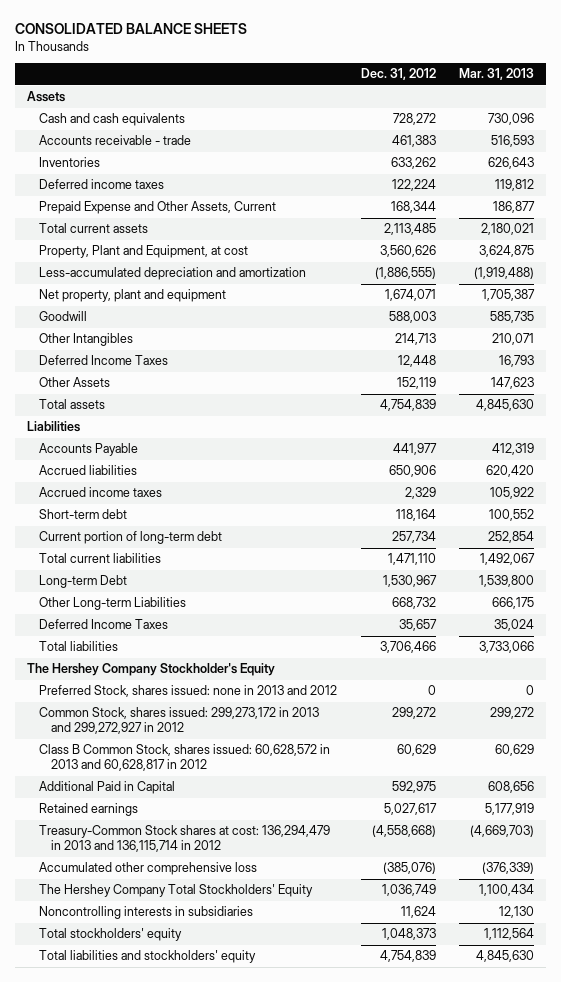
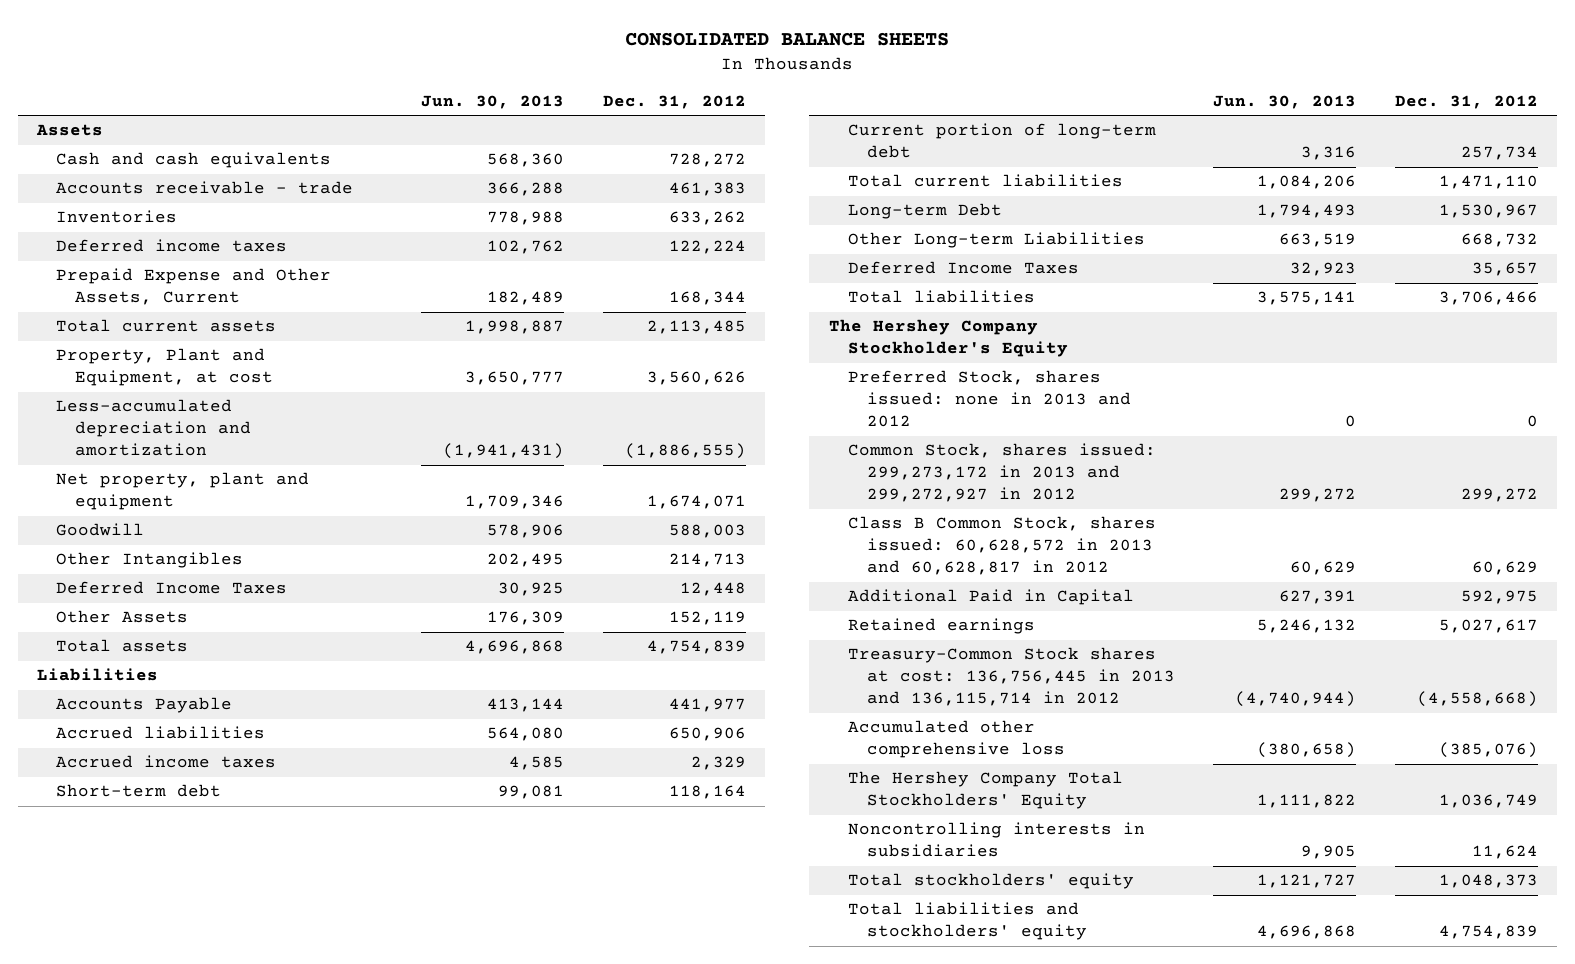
- | Dec. 31, 2012 | Mar. 31, 2013
+ | Jun. 30, 2013 | Dec. 31, 2012
- Treasury-Common Stock shares at cost: 136,294,479 in 2013 and 136,115,714 in 2012 | (4,558,668) | (4,669,703)
+ Treasury-Common Stock shares at cost: 136,756,445 in 2013 and 136,115,714 in 2012 | (4,740,944) | (4,558,668)

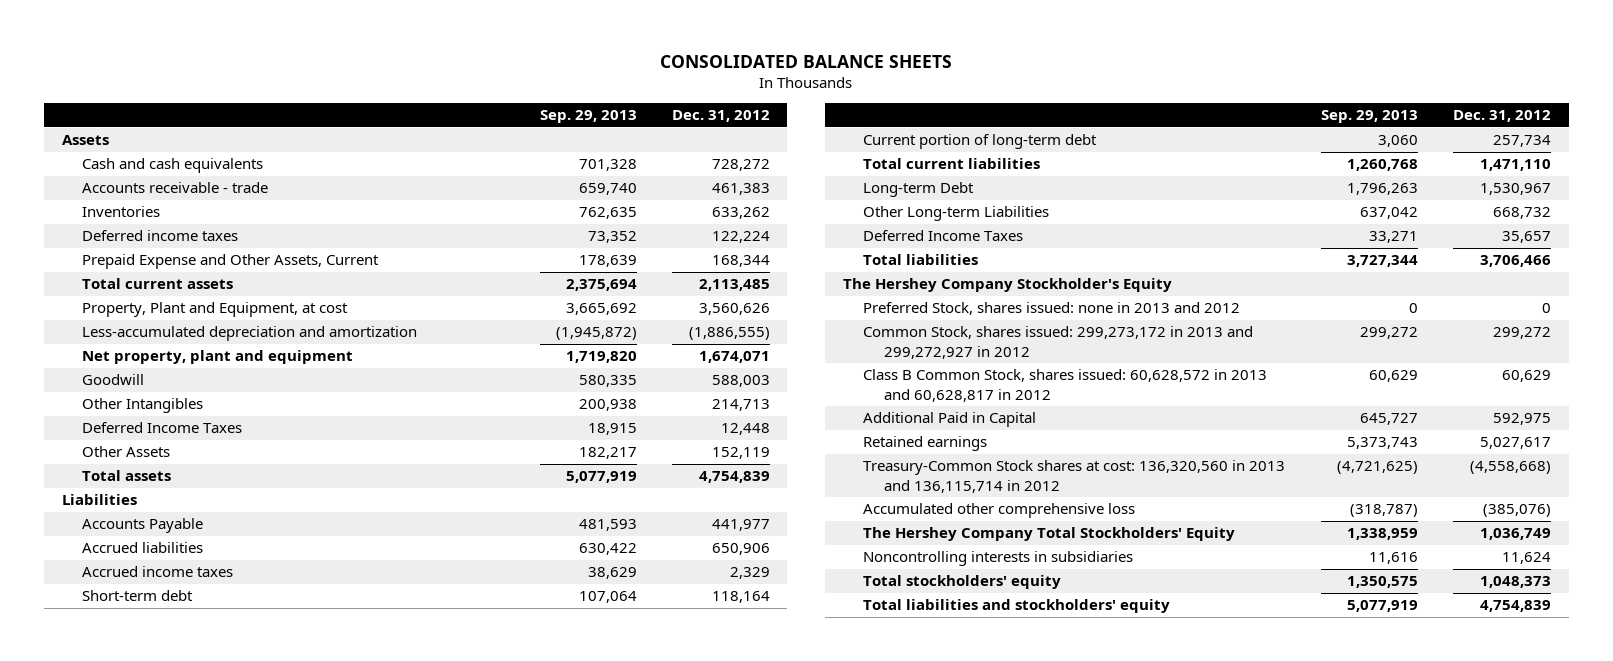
- | Jun. 30, 2013 | Dec. 31, 2012
+ | Sep. 29, 2013 | Dec. 31, 2012
- Treasury-Common Stock shares at cost: 136,756,445 in 2013 and 136,115,714 in 2012 | (4,740,944) | (4,558,668)
+ Treasury-Common Stock shares at cost: 136,320,560 in 2013 and 136,115,714 in 2012 | (4,721,625) | (4,558,668)

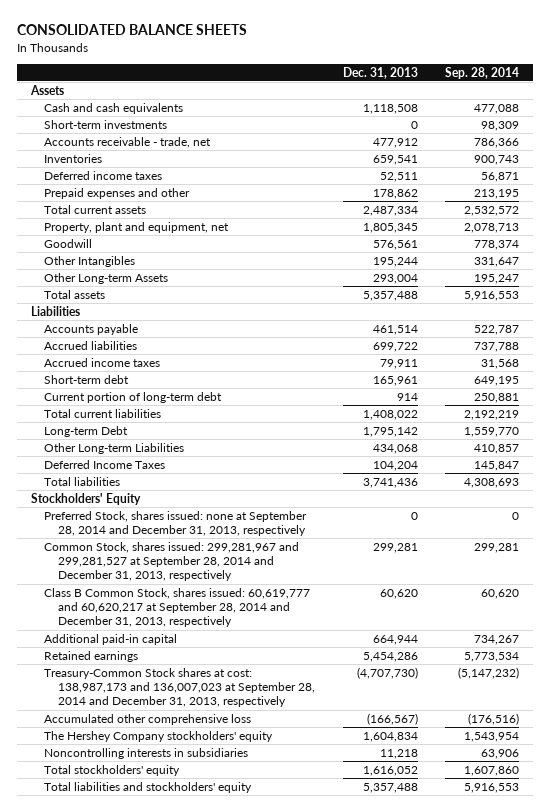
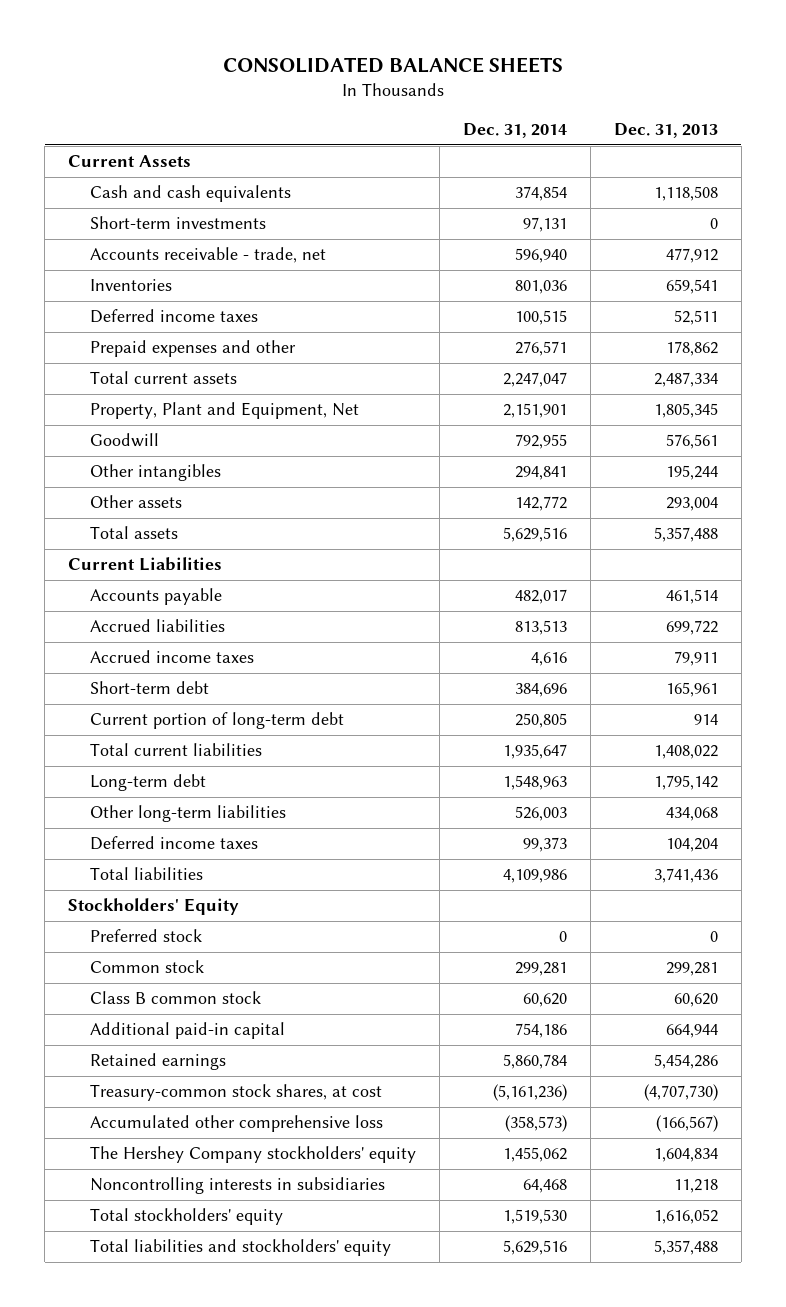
- | Dec. 31, 2013 | Sep. 28, 2014
+ | Dec. 31, 2014 | Dec. 31, 2013
- Assets
+ Current Assets
- Property, plant and equipment, net | 1,805,345 | 2,078,713
+ Property, Plant and Equipment, Net | 2,151,901 | 1,805,345
- Other Intangibles | 195,244 | 331,647
- Other Long-term Assets | 293,004 | 195,247
+ Other intangibles | 294,841 | 195,244
+ Other assets | 142,772 | 293,004
- Liabilities
+ Current Liabilities
- Long-term Debt | 1,795,142 | 1,559,770
- Other Long-term Liabilities | 434,068 | 410,857
- Deferred Income Taxes | 104,204 | 145,847
+ Long-term debt | 1,548,963 | 1,795,142
+ Other long-term liabilities | 526,003 | 434,068
+ Deferred income taxes | 99,373 | 104,204
- Preferred Stock, shares issued: none at September 28, 2014 and December 31, 2013, respectively | 0 | 0
- Common Stock, shares issued: 299,281,967 and 299,281,527 at September 28, 2014 and December 31, 2013, respectively | 299,281 | 299,281
- Class B Common Stock, shares issued: 60,619,777 and 60,620,217 at September 28, 2014 and December 31, 2013, respectively | 60,620 | 60,620
+ Preferred stock | 0 | 0
+ Common stock | 299,281 | 299,281
+ Class B common stock | 60,620 | 60,620
- Treasury-Common Stock shares at cost: 138,987,173 and 136,007,023 at September 28, 2014 and December 31, 2013, respectively | (4,707,730) | (5,147,232)
+ Treasury-common stock shares, at cost | (5,161,236) | (4,707,730)

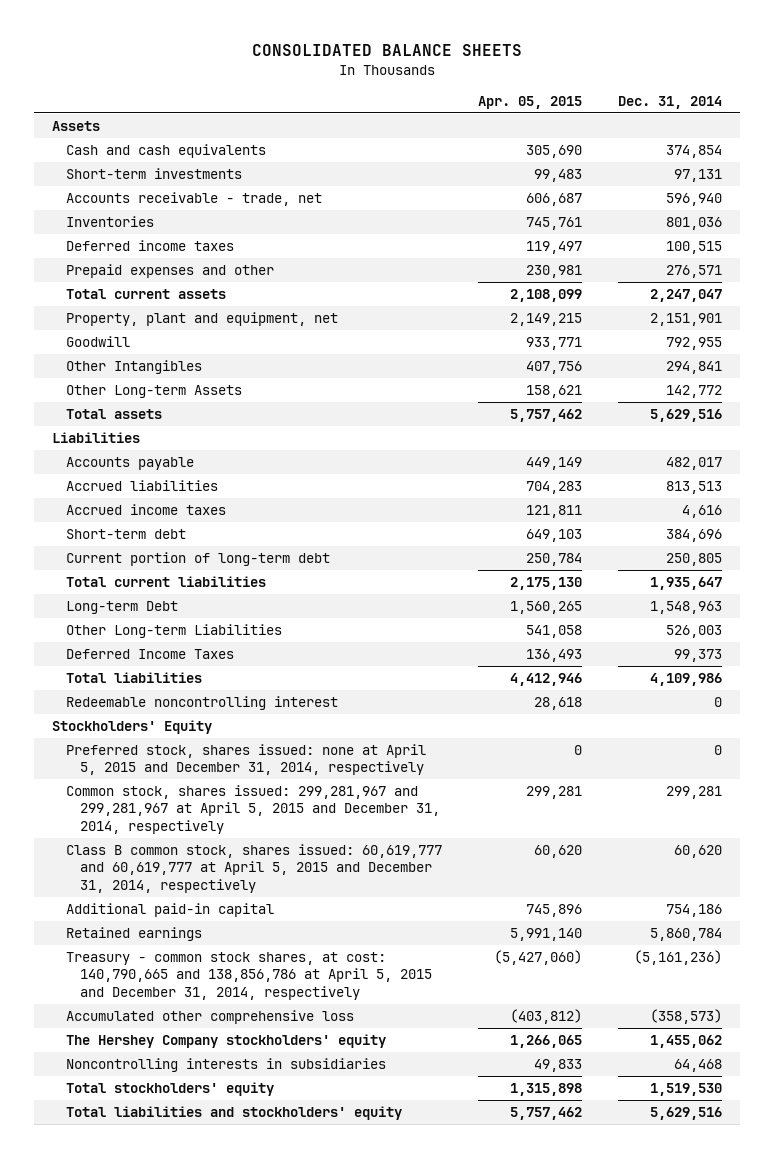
- | Dec. 31, 2014 | Dec. 31, 2013
+ | Apr. 05, 2015 | Dec. 31, 2014
- Current Assets
+ Assets
- Property, Plant and Equipment, Net | 2,151,901 | 1,805,345
+ Property, plant and equipment, net | 2,149,215 | 2,151,901
- Other intangibles | 294,841 | 195,244
- Other assets | 142,772 | 293,004
+ Other Intangibles | 407,756 | 294,841
+ Other Long-term Assets | 158,621 | 142,772
- Current Liabilities
+ Liabilities
- Long-term debt | 1,548,963 | 1,795,142
- Other long-term liabilities | 526,003 | 434,068
- Deferred income taxes | 99,373 | 104,204
+ Long-term Debt | 1,560,265 | 1,548,963
+ Other Long-term Liabilities | 541,058 | 526,003
+ Deferred Income Taxes | 136,493 | 99,373
+ Redeemable noncontrolling interest | 28,618 | 0
- Preferred stock | 0 | 0
- Common stock | 299,281 | 299,281
- Class B common stock | 60,620 | 60,620
+ Preferred stock, shares issued: none at April 5, 2015 and December 31, 2014, respectively | 0 | 0
+ Common stock, shares issued: 299,281,967 and 299,281,967 at April 5, 2015 and December 31, 2014, respectively | 299,281 | 299,281
+ Class B common stock, shares issued: 60,619,777 and 60,619,777 at April 5, 2015 and December 31, 2014, respectively | 60,620 | 60,620
- Treasury-common stock shares, at cost | (5,161,236) | (4,707,730)
+ Treasury - common stock shares, at cost: 140,790,665 and 138,856,786 at April 5, 2015 and December 31, 2014, respectively | (5,427,060) | (5,161,236)

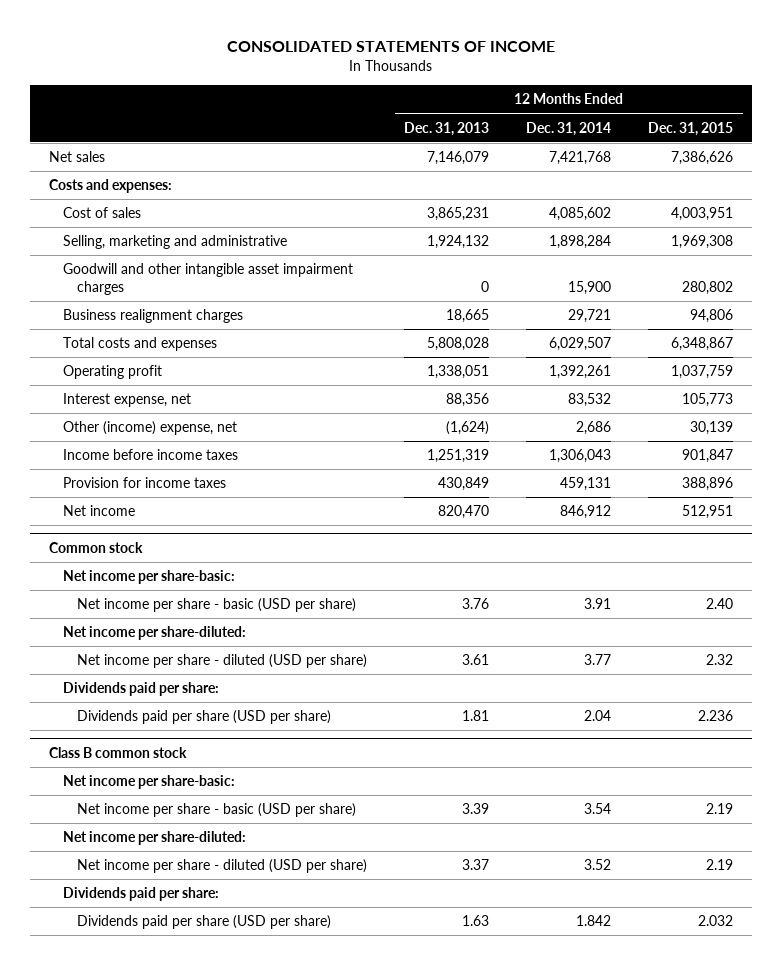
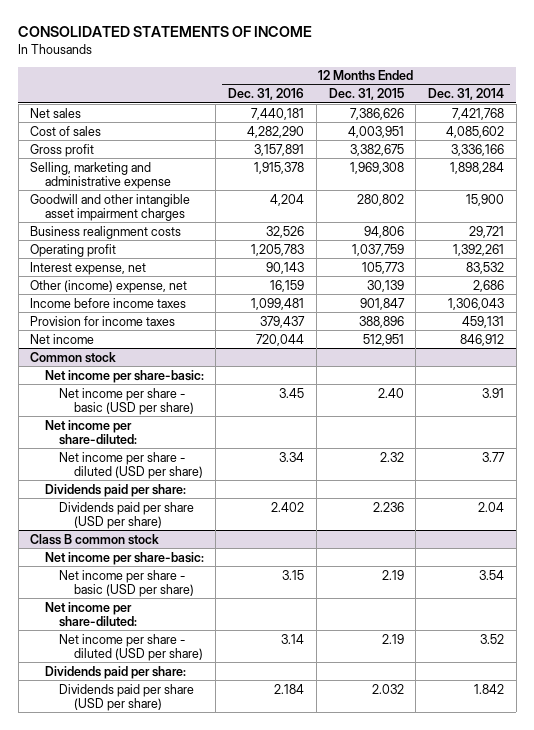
- | 12 Months Ended Dec. 31, 2013 | 12 Months Ended Dec. 31, 2014 | 12 Months Ended Dec. 31, 2015
+ | 12 Months Ended Dec. 31, 2016 | 12 Months Ended Dec. 31, 2015 | 12 Months Ended Dec. 31, 2014
- Costs and expenses:
- Selling, marketing and administrative | 1,924,132 | 1,898,284 | 1,969,308
+ Gross profit | 3,157,891 | 3,382,675 | 3,336,166
+ Selling, marketing and administrative expense | 1,915,378 | 1,969,308 | 1,898,284
- Business realignment charges | 18,665 | 29,721 | 94,806
- Total costs and expenses | 5,808,028 | 6,029,507 | 6,348,867
+ Business realignment costs | 32,526 | 94,806 | 29,721

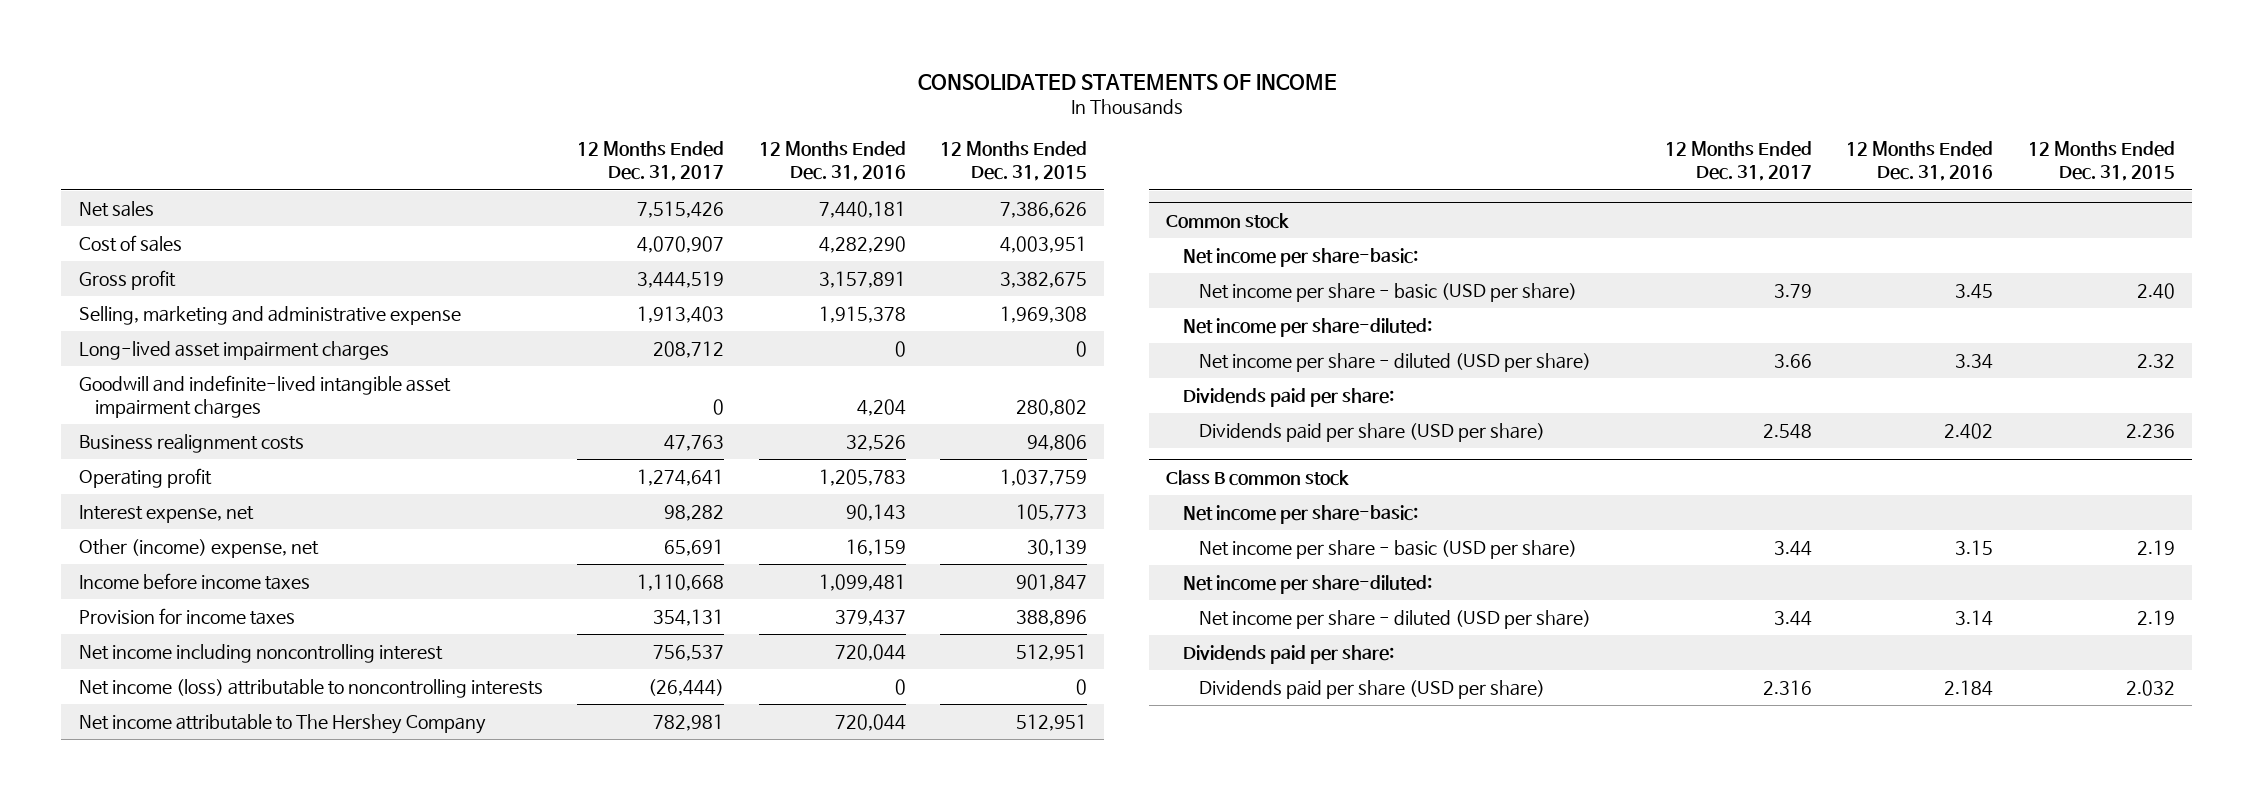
- | 12 Months Ended Dec. 31, 2016 | 12 Months Ended Dec. 31, 2015 | 12 Months Ended Dec. 31, 2014
+ | 12 Months Ended Dec. 31, 2017 | 12 Months Ended Dec. 31, 2016 | 12 Months Ended Dec. 31, 2015
- Goodwill and other intangible asset impairment charges | 4,204 | 280,802 | 15,900
+ Long-lived asset impairment charges | 208,712 | 0 | 0
+ Goodwill and indefinite-lived intangible asset impairment charges | 0 | 4,204 | 280,802
- Net income | 720,044 | 512,951 | 846,912
+ Net income including noncontrolling interest | 756,537 | 720,044 | 512,951
+ Net income (loss) attributable to noncontrolling interests | (26,444) | 0 | 0
+ Net income attributable to The Hershey Company | 782,981 | 720,044 | 512,951

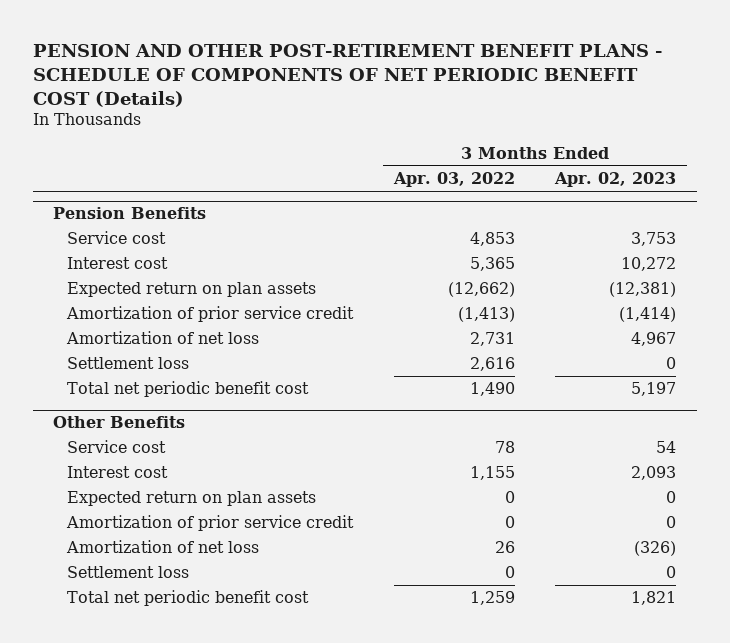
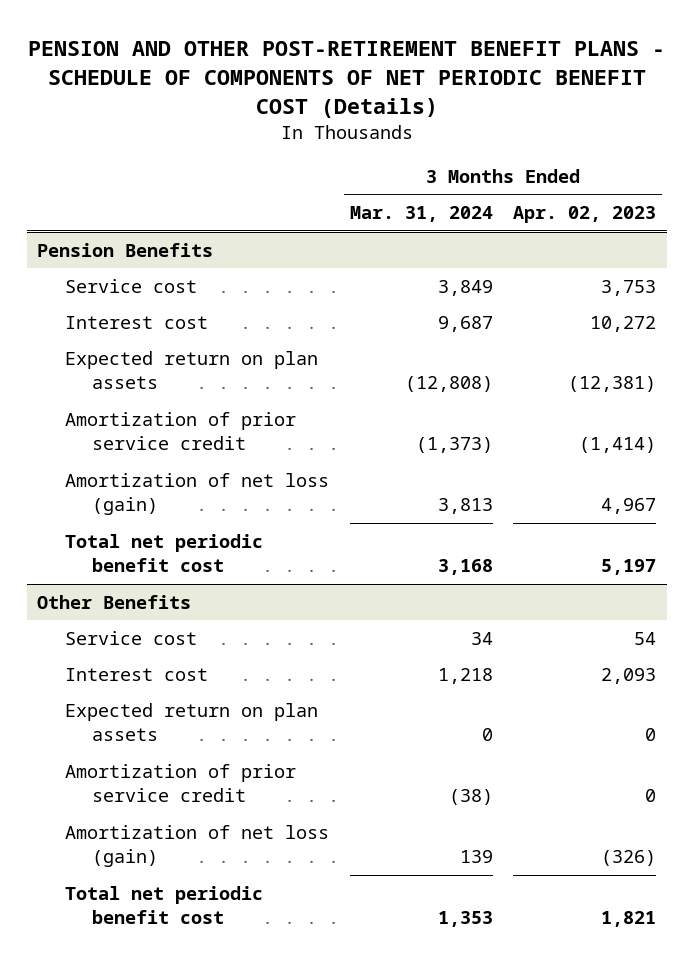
- | 3 Months Ended Apr. 03, 2022 | 3 Months Ended Apr. 02, 2023
+ | 3 Months Ended Mar. 31, 2024 | 3 Months Ended Apr. 02, 2023
@ Pension Benefits
- Amortization of net loss | 2,731 | 4,967
- Settlement loss | 2,616 | 0
+ Amortization of net loss (gain) | 3,813 | 4,967
@ Other Benefits
- Amortization of net loss | 26 | (326)
- Settlement loss | 0 | 0
+ Amortization of net loss (gain) | 139 | (326)

